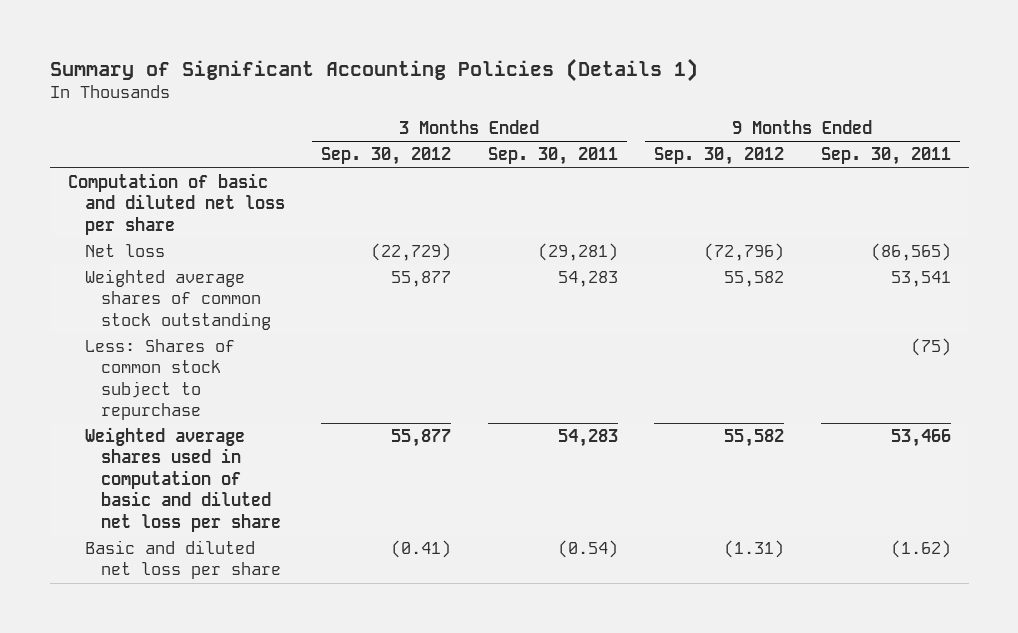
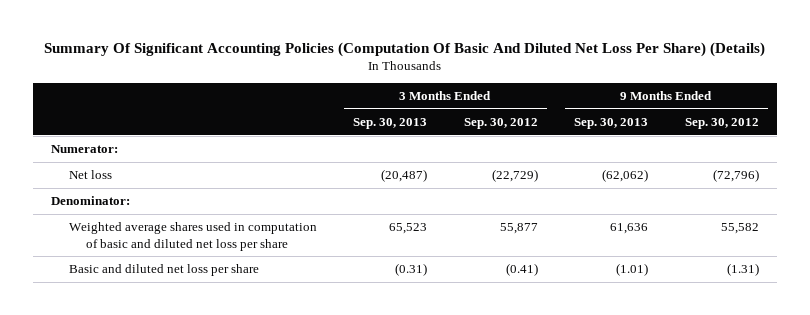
- Summary of Significant Accounting Policies (Details 1)
+ Summary Of Significant Accounting Policies (Computation Of Basic And Diluted Net Loss Per Share) (Details)
- | 3 Months Ended Sep. 30, 2012 | 3 Months Ended Sep. 30, 2011 | 9 Months Ended Sep. 30, 2012 | 9 Months Ended Sep. 30, 2011
+ | 3 Months Ended Sep. 30, 2013 | 3 Months Ended Sep. 30, 2012 | 9 Months Ended Sep. 30, 2013 | 9 Months Ended Sep. 30, 2012
- Computation of basic and diluted net loss per share
+ Numerator:
- Weighted average shares of common stock outstanding | 55,877 | 54,283 | 55,582 | 53,541
- Less: Shares of common stock subject to repurchase | | | | (75)
+ Denominator:

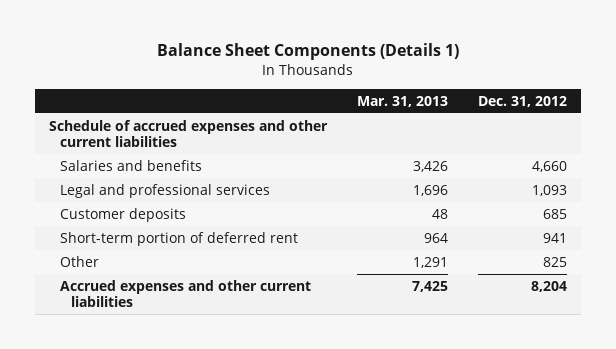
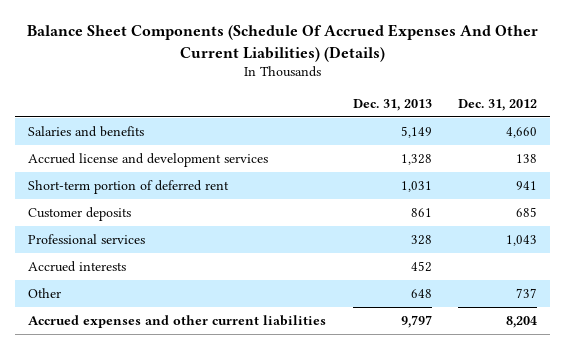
- Balance Sheet Components (Details 1)
+ Balance Sheet Components (Schedule Of Accrued Expenses And Other Current Liabilities) (Details)
- | Mar. 31, 2013 | Dec. 31, 2012
+ | Dec. 31, 2013 | Dec. 31, 2012
- Schedule of accrued expenses and other current liabilities
- Legal and professional services | 1,696 | 1,093
+ Accrued license and development services | 1,328 | 138
- Other | 1,291 | 825
moved down: Customer deposits | 861 | 685
+ Professional services | 328 | 1,043
+ Accrued interests | 452 |
+ Other | 648 | 737

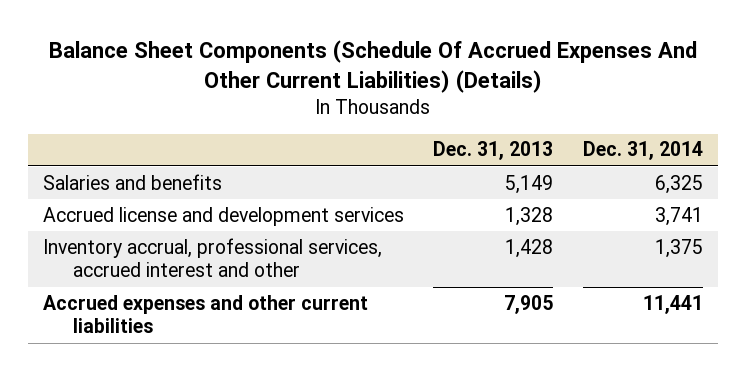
- | Dec. 31, 2013 | Dec. 31, 2012
+ | Dec. 31, 2013 | Dec. 31, 2014
- Short-term portion of deferred rent | 1,031 | 941
- Customer deposits | 861 | 685
- Professional services | 328 | 1,043
- Accrued interests | 452 |
- Other | 648 | 737
- Accrued expenses and other current liabilities | 9,797 | 8,204
+ Inventory accrual, professional services, accrued interest and other | 1,428 | 1,375
+ Accrued expenses and other current liabilities | 7,905 | 11,441

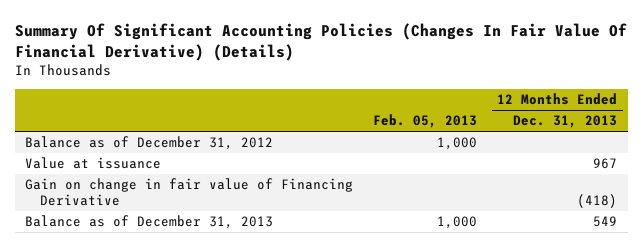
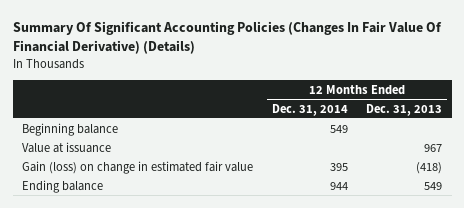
- | Feb. 05, 2013 | 12 Months Ended Dec. 31, 2013
+ | 12 Months Ended Dec. 31, 2014 | 12 Months Ended Dec. 31, 2013
- Balance as of December 31, 2012 | 1,000 |
+ Beginning balance | 549 |
- Gain on change in fair value of Financing Derivative | | (418)
- Balance as of December 31, 2013 | 1,000 | 549
+ Gain (loss) on change in estimated fair value | 395 | (418)
+ Ending balance | 944 | 549

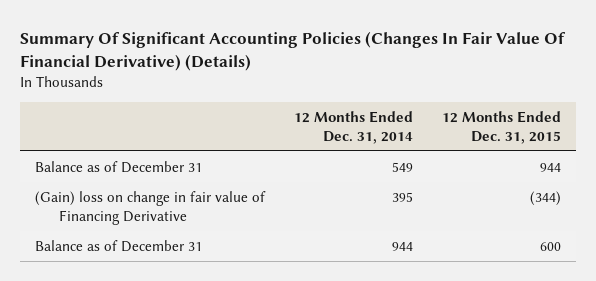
- | 12 Months Ended Dec. 31, 2014 | 12 Months Ended Dec. 31, 2013
+ | 12 Months Ended Dec. 31, 2014 | 12 Months Ended Dec. 31, 2015
- Beginning balance | 549 |
- Value at issuance | | 967
- Gain (loss) on change in estimated fair value | 395 | (418)
- Ending balance | 944 | 549
+ Balance as of December 31 | 549 | 944
+ (Gain) loss on change in fair value of Financing Derivative | 395 | (344)
+ Balance as of December 31 | 944 | 600

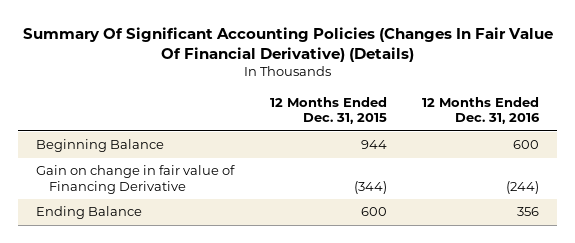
- | 12 Months Ended Dec. 31, 2014 | 12 Months Ended Dec. 31, 2015
+ | 12 Months Ended Dec. 31, 2015 | 12 Months Ended Dec. 31, 2016
- Balance as of December 31 | 549 | 944
- (Gain) loss on change in fair value of Financing Derivative | 395 | (344)
- Balance as of December 31 | 944 | 600
+ Beginning Balance | 944 | 600
+ Gain on change in fair value of Financing Derivative | (344) | (244)
+ Ending Balance | 600 | 356

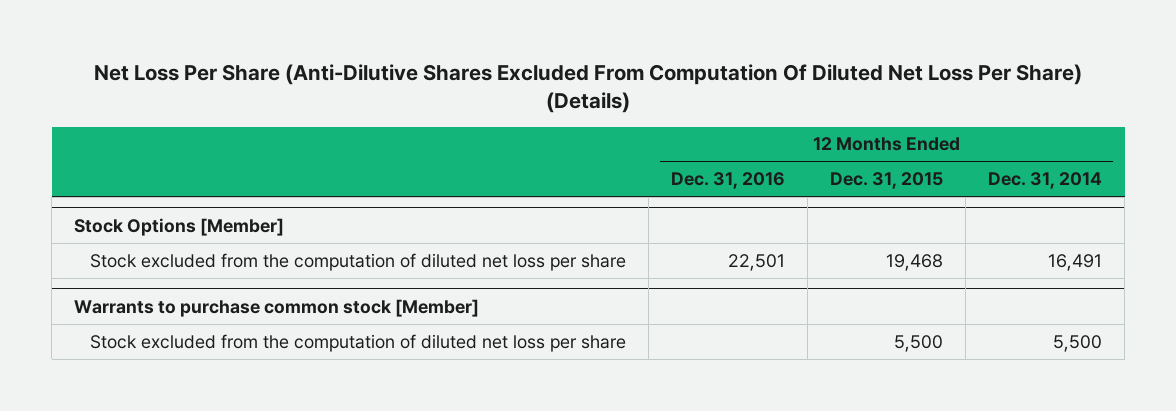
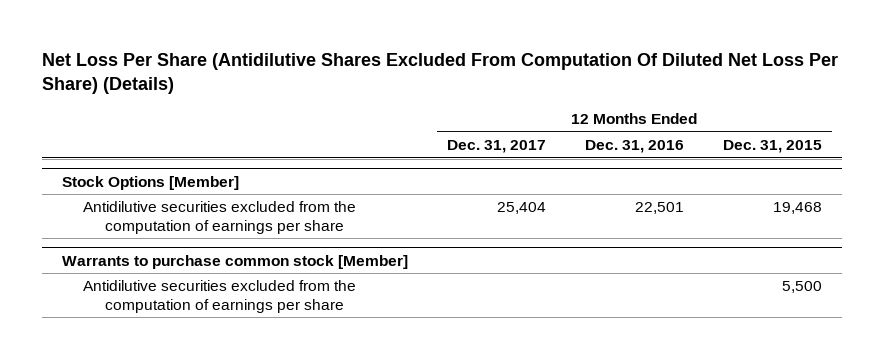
- Net Loss Per Share (Anti-Dilutive Shares Excluded From Computation Of Diluted Net Loss Per Share) (Details)
+ Net Loss Per Share (Antidilutive Shares Excluded From Computation Of Diluted Net Loss Per Share) (Details)
- | 12 Months Ended Dec. 31, 2016 | 12 Months Ended Dec. 31, 2015 | 12 Months Ended Dec. 31, 2014
+ | 12 Months Ended Dec. 31, 2017 | 12 Months Ended Dec. 31, 2016 | 12 Months Ended Dec. 31, 2015
@ Stock Options [Member]
- Stock excluded from the computation of diluted net loss per share | 22,501 | 19,468 | 16,491
+ Antidilutive securities excluded from the computation of earnings per share | 25,404 | 22,501 | 19,468
@ Warrants to purchase common stock [Member]
- Stock excluded from the computation of diluted net loss per share | | 5,500 | 5,500
+ Antidilutive securities excluded from the computation of earnings per share | | | 5,500

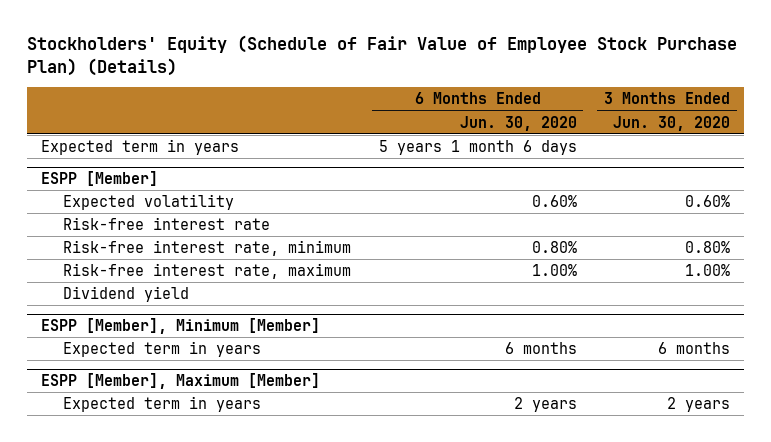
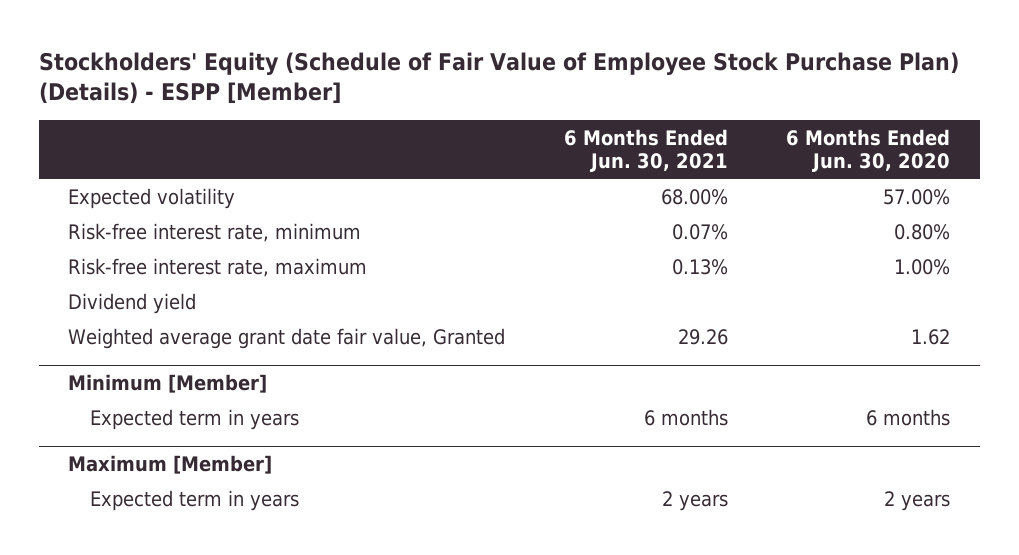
- Stockholders' Equity (Schedule of Fair Value of Employee Stock Purchase Plan) (Details)
+ Stockholders' Equity (Schedule of Fair Value of Employee Stock Purchase Plan) (Details) - ESPP [Member]
- | 6 Months Ended Jun. 30, 2020 | 3 Months Ended Jun. 30, 2020
+ | 6 Months Ended Jun. 30, 2021 | 6 Months Ended Jun. 30, 2020
- Expected term in years | 5 years 1 month 6 days |
- ESPP [Member]
- Expected volatility | 0.60% | 0.60%
- Risk-free interest rate
+ Expected volatility | 68.00% | 57.00%
- ESPP [Member], Minimum [Member]
+ Weighted average grant date fair value, Granted | 29.26 | 1.62
+ Minimum [Member]
- ESPP [Member], Maximum [Member]
+ Maximum [Member]

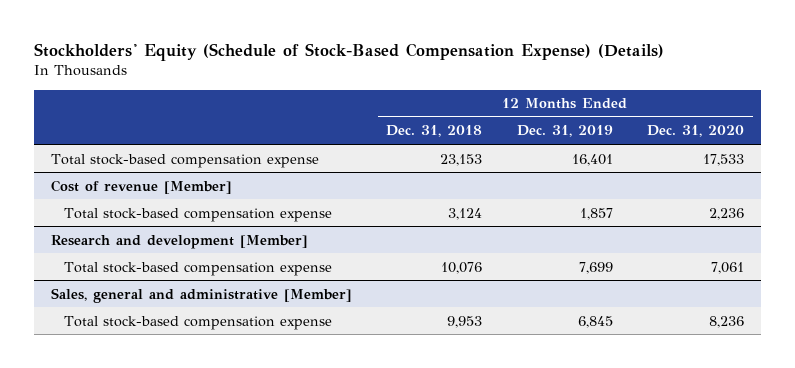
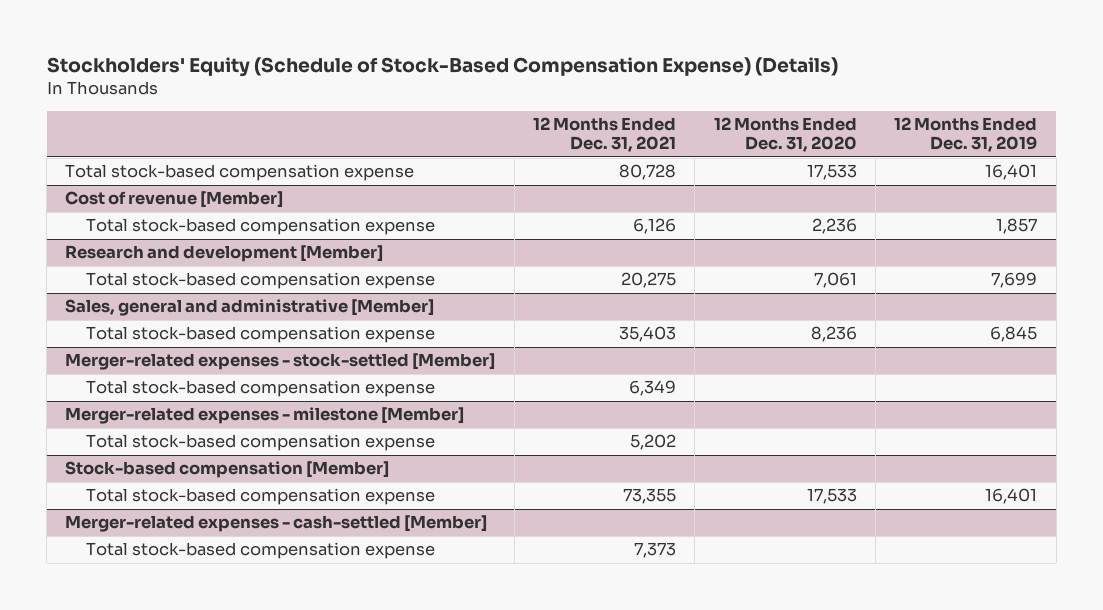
- | 12 Months Ended Dec. 31, 2018 | 12 Months Ended Dec. 31, 2019 | 12 Months Ended Dec. 31, 2020
+ | 12 Months Ended Dec. 31, 2021 | 12 Months Ended Dec. 31, 2020 | 12 Months Ended Dec. 31, 2019
+ Merger-related expenses - stock-settled [Member]
+ Total stock-based compensation expense | 6,349 | |
+ Merger-related expenses - milestone [Member]
+ Total stock-based compensation expense | 5,202 | |
+ Stock-based compensation [Member]
+ Total stock-based compensation expense | 73,355 | 17,533 | 16,401
+ Merger-related expenses - cash-settled [Member]
+ Total stock-based compensation expense | 7,373 | |

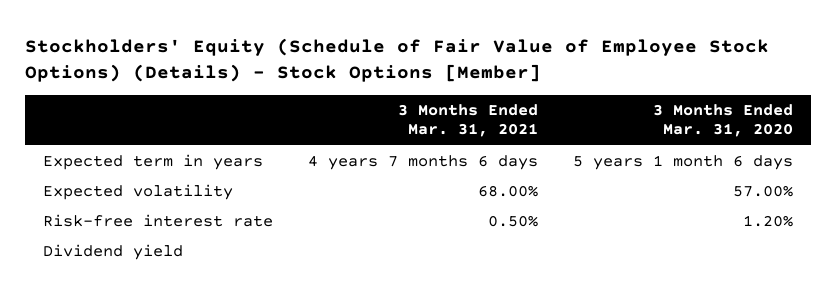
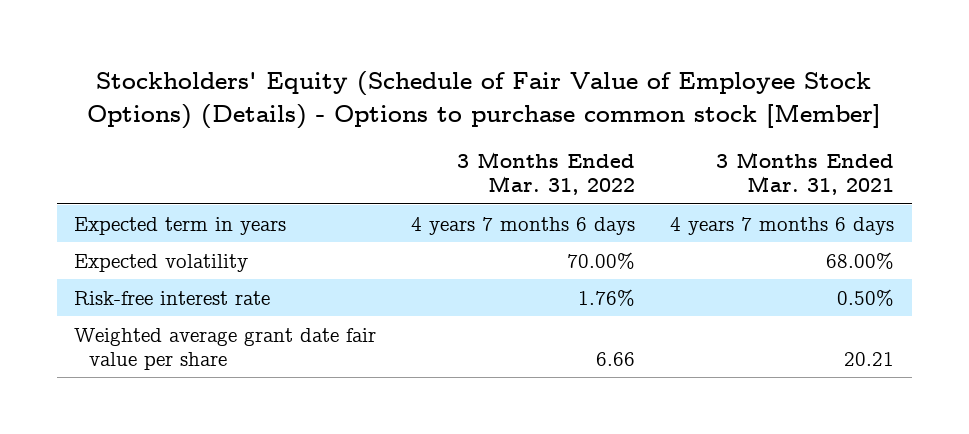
- Stockholders' Equity (Schedule of Fair Value of Employee Stock Options) (Details) - Stock Options [Member]
+ Stockholders' Equity (Schedule of Fair Value of Employee Stock Options) (Details) - Options to purchase common stock [Member]
- | 3 Months Ended Mar. 31, 2021 | 3 Months Ended Mar. 31, 2020
+ | 3 Months Ended Mar. 31, 2022 | 3 Months Ended Mar. 31, 2021
- Dividend yield
+ Weighted average grant date fair value per share | 6.66 | 20.21

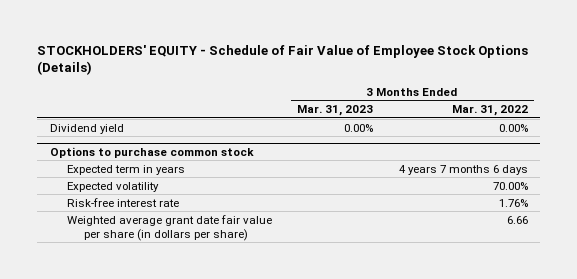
- Stockholders' Equity (Schedule of Fair Value of Employee Stock Options) (Details) - Options to purchase common stock [Member]
+ STOCKHOLDERS' EQUITY - Schedule of Fair Value of Employee Stock Options (Details)
- | 3 Months Ended Mar. 31, 2022 | 3 Months Ended Mar. 31, 2021
+ | 3 Months Ended Mar. 31, 2023 | 3 Months Ended Mar. 31, 2022
+ Dividend yield | 0.00% | 0.00%
+ Options to purchase common stock
- Weighted average grant date fair value per share | 6.66 | 20.21
+ Weighted average grant date fair value per share (in dollars per share) | | 6.66

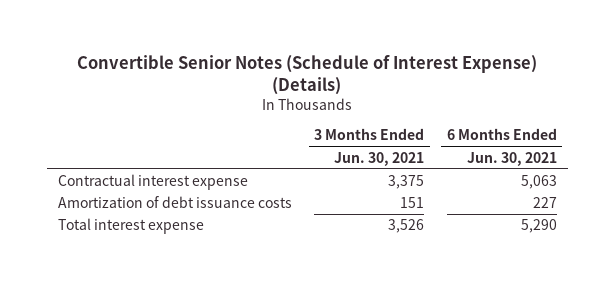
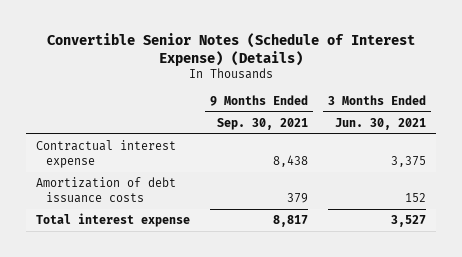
- | 3 Months Ended Jun. 30, 2021 | 6 Months Ended Jun. 30, 2021
+ | 9 Months Ended Sep. 30, 2021 | 3 Months Ended Jun. 30, 2021
- Amortization of debt issuance costs | 151 | 227
- Total interest expense | 3,526 | 5,290
+ Amortization of debt issuance costs | 379 | 152
+ Total interest expense | 8,817 | 3,527

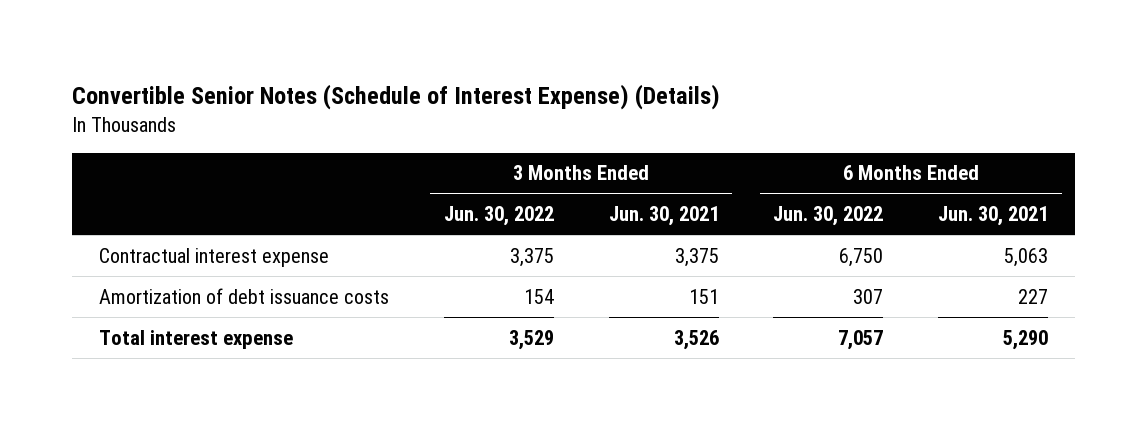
- | 9 Months Ended Sep. 30, 2021 | 3 Months Ended Jun. 30, 2021
+ | 3 Months Ended Jun. 30, 2022 | 3 Months Ended Jun. 30, 2021 | 6 Months Ended Jun. 30, 2022 | 6 Months Ended Jun. 30, 2021
- Amortization of debt issuance costs | 379 | 152
- Total interest expense | 8,817 | 3,527
+ Amortization of debt issuance costs | 154 | 151 | 307 | 227
+ Total interest expense | 3,529 | 3,526 | 7,057 | 5,290

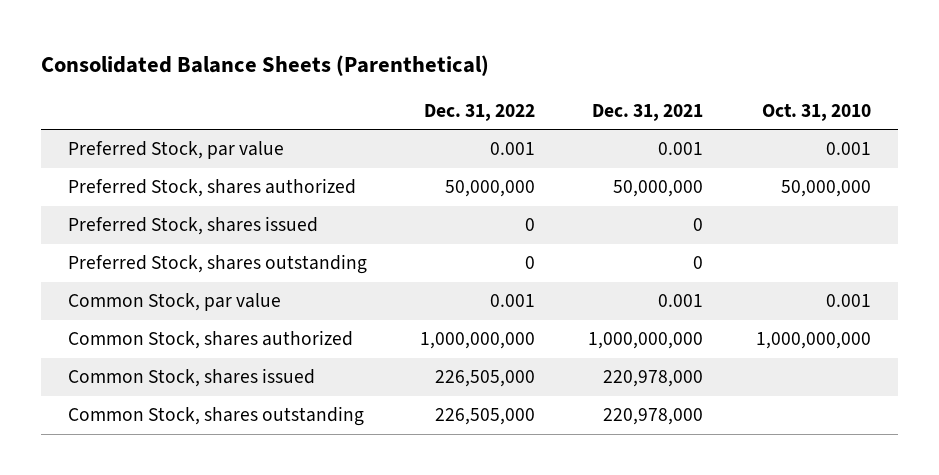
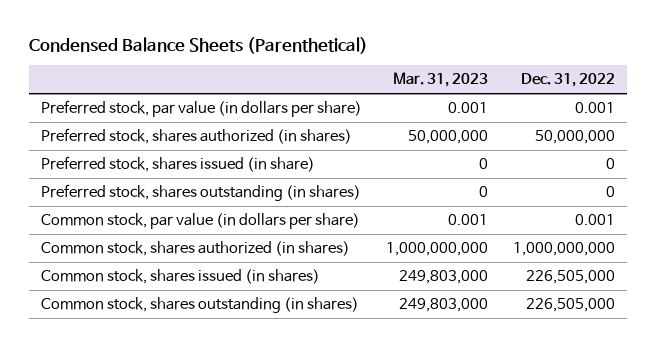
- Consolidated Balance Sheets (Parenthetical)
+ Condensed Balance Sheets (Parenthetical)
- | Dec. 31, 2022 | Dec. 31, 2021 | Oct. 31, 2010
+ | Mar. 31, 2023 | Dec. 31, 2022
- Preferred Stock, par value | 0.001 | 0.001 | 0.001
- Preferred Stock, shares authorized | 50,000,000 | 50,000,000 | 50,000,000
- Preferred Stock, shares issued | 0 | 0 |
- Preferred Stock, shares outstanding | 0 | 0 |
- Common Stock, par value | 0.001 | 0.001 | 0.001
- Common Stock, shares authorized | 1,000,000,000 | 1,000,000,000 | 1,000,000,000
- Common Stock, shares issued | 226,505,000 | 220,978,000 |
- Common Stock, shares outstanding | 226,505,000 | 220,978,000 |
+ Preferred stock, par value (in dollars per share) | 0.001 | 0.001
+ Preferred stock, shares authorized (in shares) | 50,000,000 | 50,000,000
+ Preferred stock, shares issued (in share) | 0 | 0
+ Preferred stock, shares outstanding (in shares) | 0 | 0
+ Common stock, par value (in dollars per share) | 0.001 | 0.001
+ Common stock, shares authorized (in shares) | 1,000,000,000 | 1,000,000,000
+ Common stock, shares issued (in shares) | 249,803,000 | 226,505,000
+ Common stock, shares outstanding (in shares) | 249,803,000 | 226,505,000

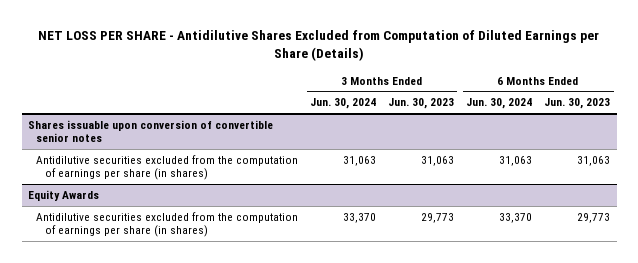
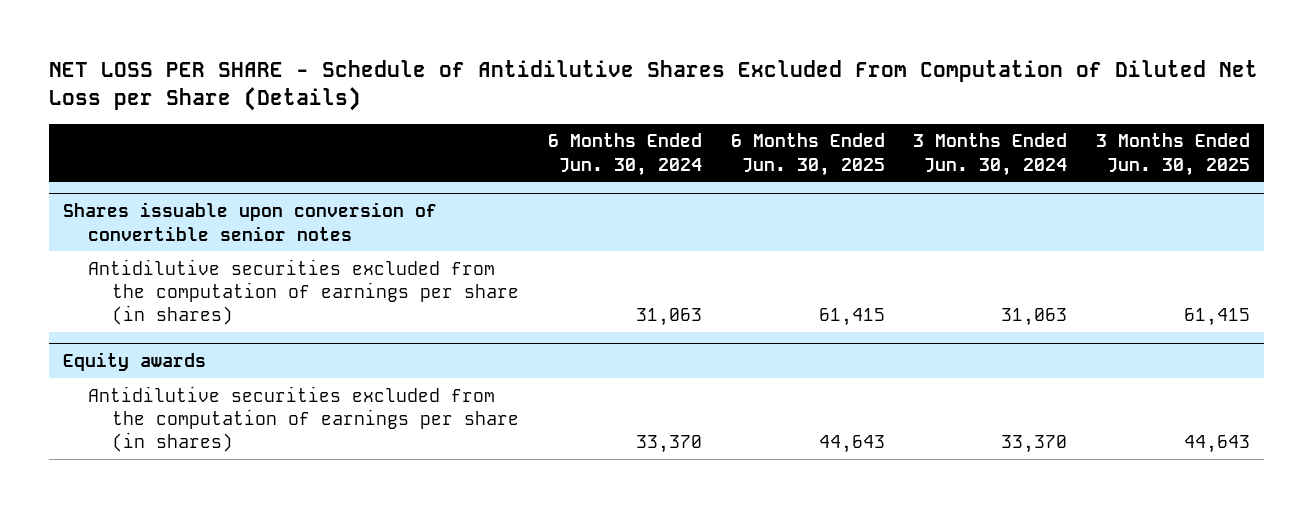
- NET LOSS PER SHARE - Antidilutive Shares Excluded from Computation of Diluted Earnings per Share (Details)
+ NET LOSS PER SHARE - Schedule of Antidilutive Shares Excluded From Computation of Diluted Net Loss per Share (Details)
- | 3 Months Ended Jun. 30, 2024 | 3 Months Ended Jun. 30, 2023 | 6 Months Ended Jun. 30, 2024 | 6 Months Ended Jun. 30, 2023
+ | 6 Months Ended Jun. 30, 2024 | 6 Months Ended Jun. 30, 2025 | 3 Months Ended Jun. 30, 2024 | 3 Months Ended Jun. 30, 2025
- Equity Awards
+ Equity awards

